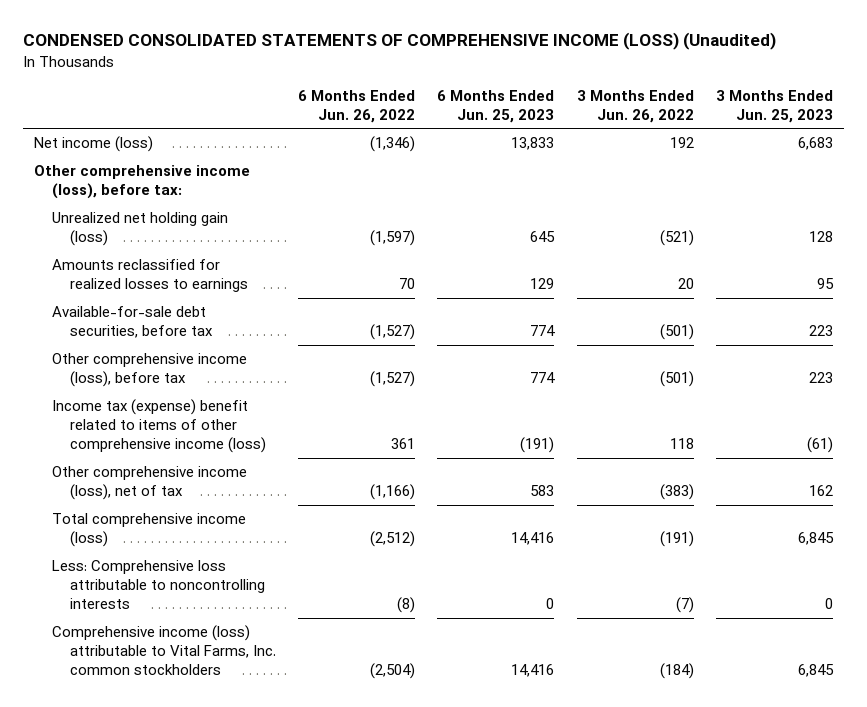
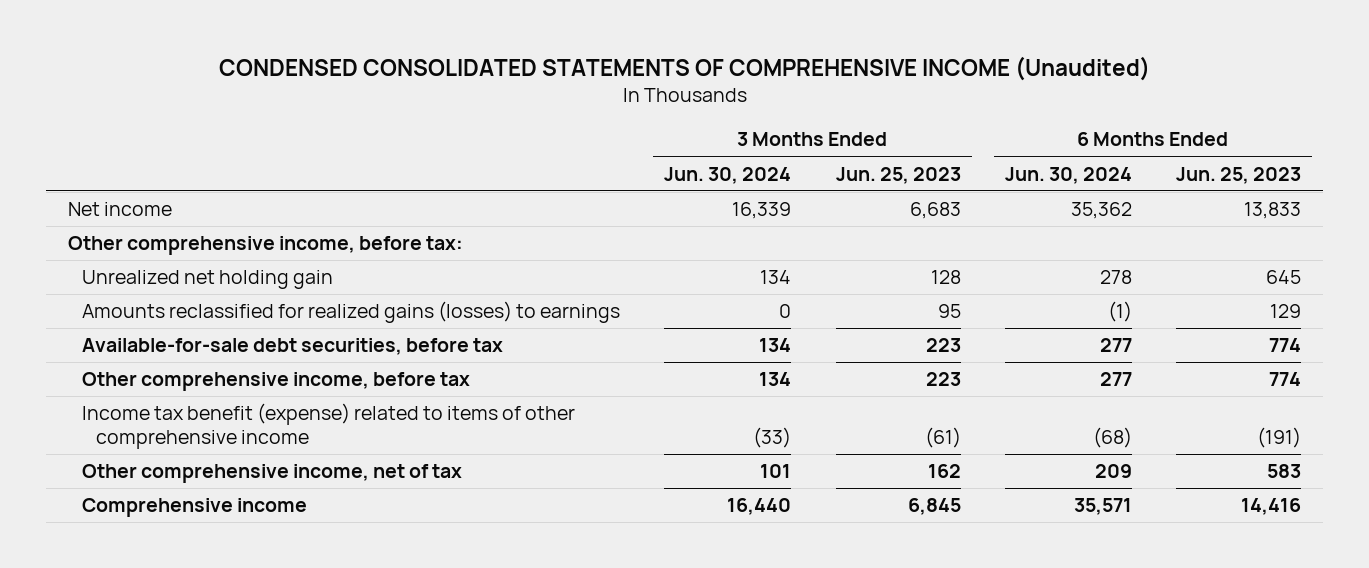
- CONDENSED CONSOLIDATED STATEMENTS OF COMPREHENSIVE INCOME (LOSS) (Unaudited)
+ CONDENSED CONSOLIDATED STATEMENTS OF COMPREHENSIVE INCOME (Unaudited)
- | 6 Months Ended Jun. 26, 2022 | 6 Months Ended Jun. 25, 2023 | 3 Months Ended Jun. 26, 2022 | 3 Months Ended Jun. 25, 2023
+ | 3 Months Ended Jun. 30, 2024 | 3 Months Ended Jun. 25, 2023 | 6 Months Ended Jun. 30, 2024 | 6 Months Ended Jun. 25, 2023
- Net income (loss) | (1,346) | 13,833 | 192 | 6,683
- Other comprehensive income (loss), before tax:
- Unrealized net holding gain (loss) | (1,597) | 645 | (521) | 128
- Amounts reclassified for realized losses to earnings | 70 | 129 | 20 | 95
+ Net income | 16,339 | 6,683 | 35,362 | 13,833
+ Other comprehensive income, before tax:
+ Unrealized net holding gain | 134 | 128 | 278 | 645
+ Amounts reclassified for realized gains (losses) to earnings | 0 | 95 | (1) | 129
- Other comprehensive income (loss), before tax | (1,527) | 774 | (501) | 223
- Income tax (expense) benefit related to items of other comprehensive income (loss) | 361 | (191) | 118 | (61)
- Other comprehensive income (loss), net of tax | (1,166) | 583 | (383) | 162
- Total comprehensive income (loss) | (2,512) | 14,416 | (191) | 6,845
- Less: Comprehensive loss attributable to noncontrolling interests | (8) | 0 | (7) | 0
- Comprehensive income (loss) attributable to Vital Farms, Inc. common stockholders | (2,504) | 14,416 | (184) | 6,845
+ Other comprehensive income, before tax | 134 | 223 | 277 | 774
+ Income tax benefit (expense) related to items of other comprehensive income | (33) | (61) | (68) | (191)
+ Other comprehensive income, net of tax | 101 | 162 | 209 | 583
+ Comprehensive income | 16,440 | 6,845 | 35,571 | 14,416

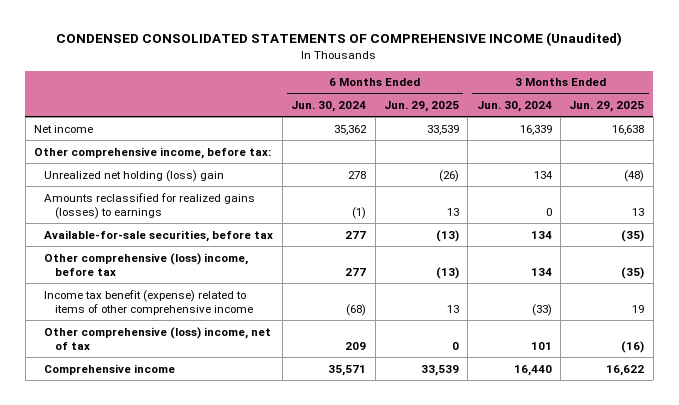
- | 3 Months Ended Jun. 30, 2024 | 3 Months Ended Jun. 25, 2023 | 6 Months Ended Jun. 30, 2024 | 6 Months Ended Jun. 25, 2023
+ | 6 Months Ended Jun. 30, 2024 | 6 Months Ended Jun. 29, 2025 | 3 Months Ended Jun. 30, 2024 | 3 Months Ended Jun. 29, 2025
- Unrealized net holding gain | 134 | 128 | 278 | 645
+ Unrealized net holding (loss) gain | 278 | (26) | 134 | (48)
- Available-for-sale debt securities, before tax | 134 | 223 | 277 | 774
- Other comprehensive income, before tax | 134 | 223 | 277 | 774
+ Available-for-sale securities, before tax | 277 | (13) | 134 | (35)
+ Other comprehensive (loss) income, before tax | 277 | (13) | 134 | (35)
- Other comprehensive income, net of tax | 101 | 162 | 209 | 583
+ Other comprehensive (loss) income, net of tax | 209 | 0 | 101 | (16)

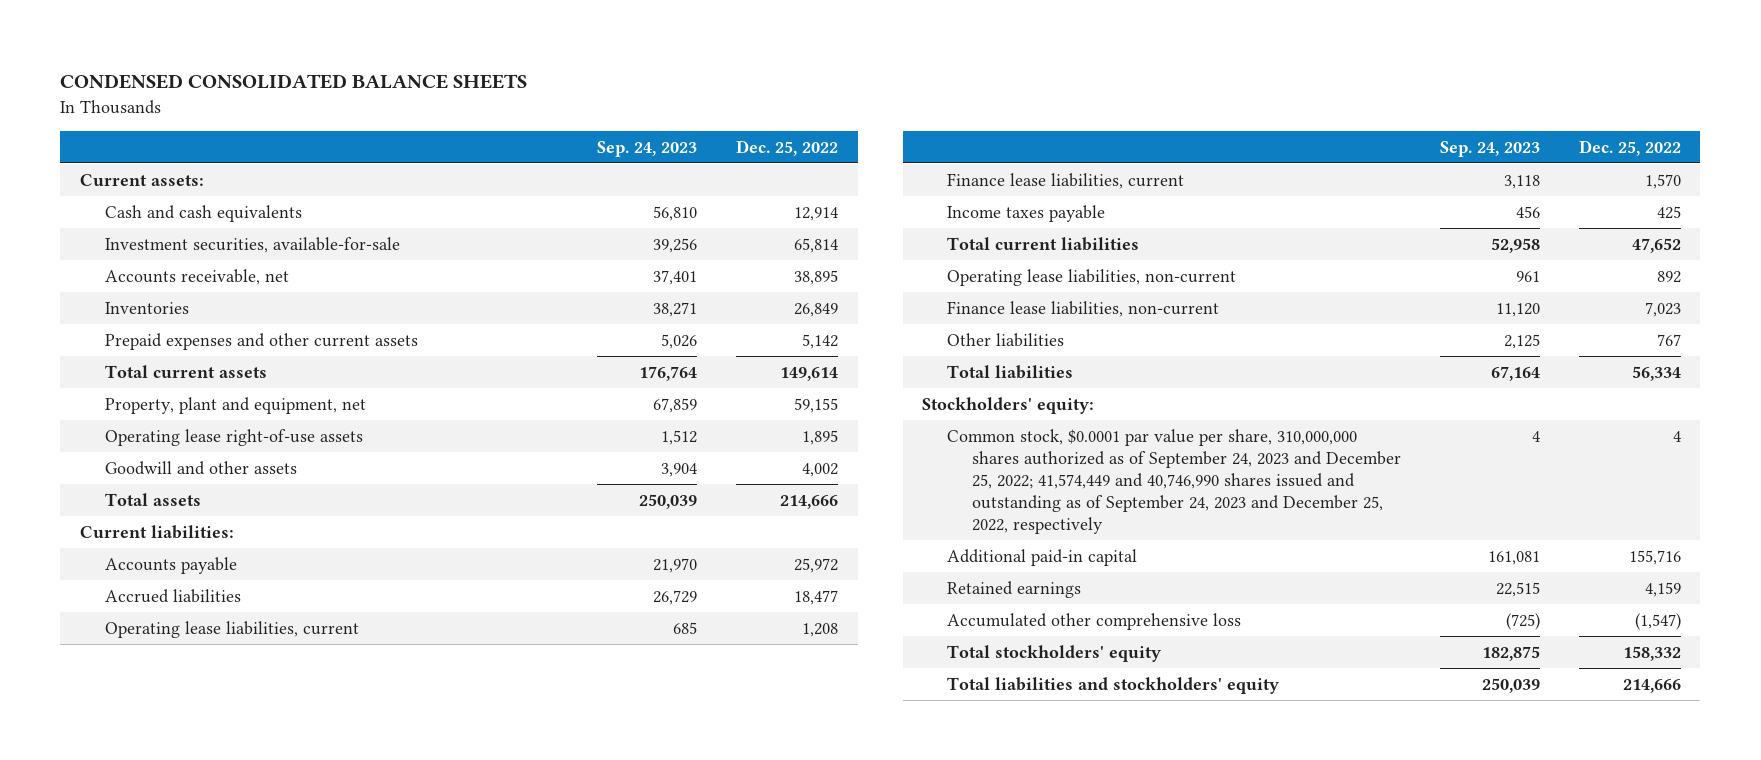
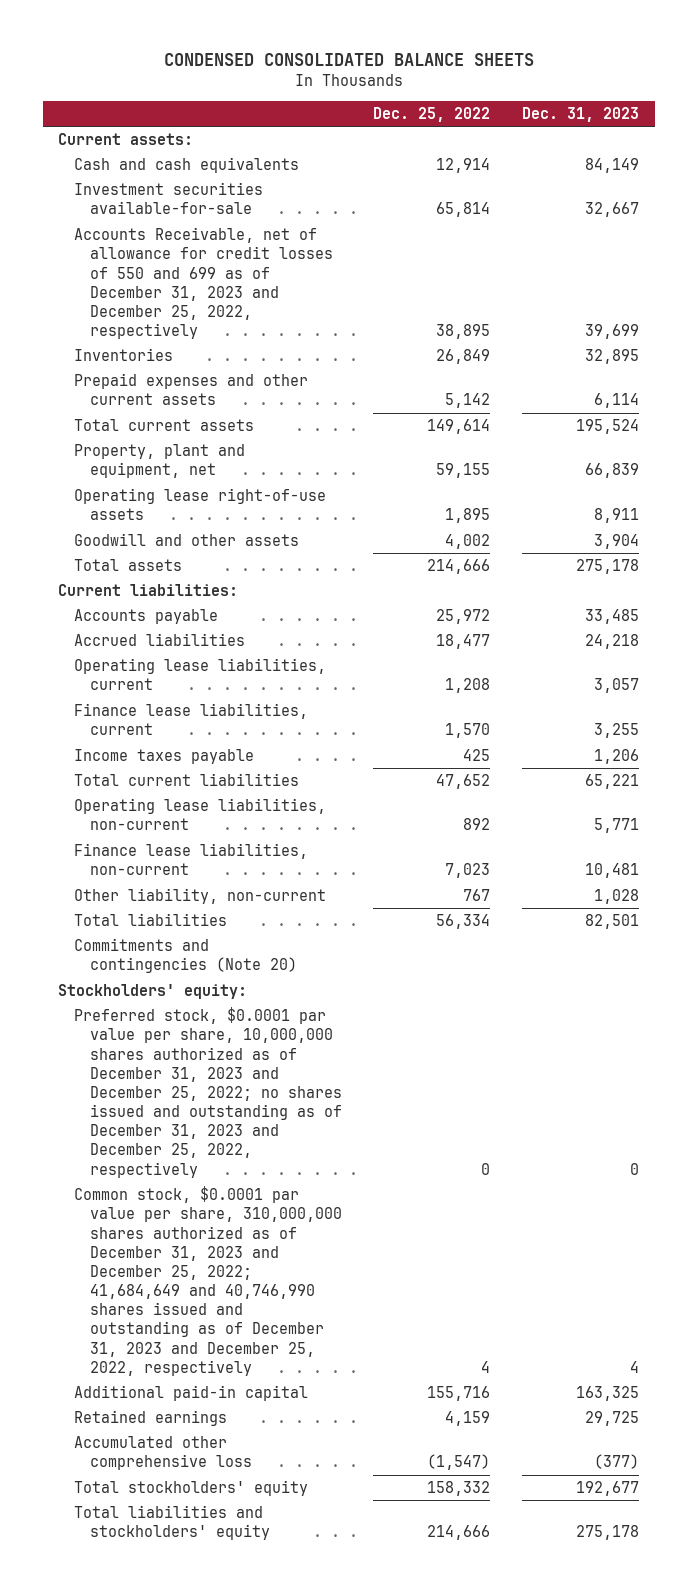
- | Sep. 24, 2023 | Dec. 25, 2022
+ | Dec. 25, 2022 | Dec. 31, 2023
- Investment securities, available-for-sale | 39,256 | 65,814
- Accounts receivable, net | 37,401 | 38,895
+ Investment securities available-for-sale | 65,814 | 32,667
+ Accounts Receivable, net of allowance for credit losses of 550 and 699 as of December 31, 2023 and December 25, 2022, respectively | 38,895 | 39,699
- Other liabilities | 2,125 | 767
+ Other liability, non-current | 767 | 1,028
+ Commitments and contingencies (Note 20)
- Common stock, $0.0001 par value per share, 310,000,000 shares authorized as of September 24, 2023 and December 25, 2022; 41,574,449 and 40,746,990 shares issued and outstanding as of September 24, 2023 and December 25, 2022, respectively | 4 | 4
+ Preferred stock, $0.0001 par value per share, 10,000,000 shares authorized as of December 31, 2023 and December 25, 2022; no shares issued and outstanding as of December 31, 2023 and December 25, 2022, respectively | 0 | 0
+ Common stock, $0.0001 par value per share, 310,000,000 shares authorized as of December 31, 2023 and December 25, 2022; 41,684,649 and 40,746,990 shares issued and outstanding as of December 31, 2023 and December 25, 2022, respectively | 4 | 4

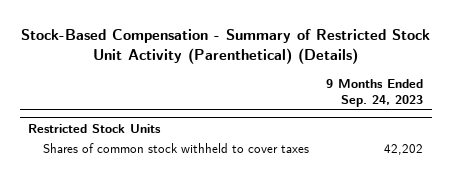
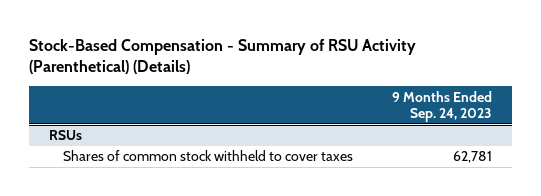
- Stock-Based Compensation - Summary of Restricted Stock Unit Activity (Parenthetical) (Details)
+ Stock-Based Compensation - Summary of RSU Activity (Parenthetical) (Details)
- Restricted Stock Units
- Shares of common stock withheld to cover taxes | 42,202
+ RSUs
+ Shares of common stock withheld to cover taxes | 62,781

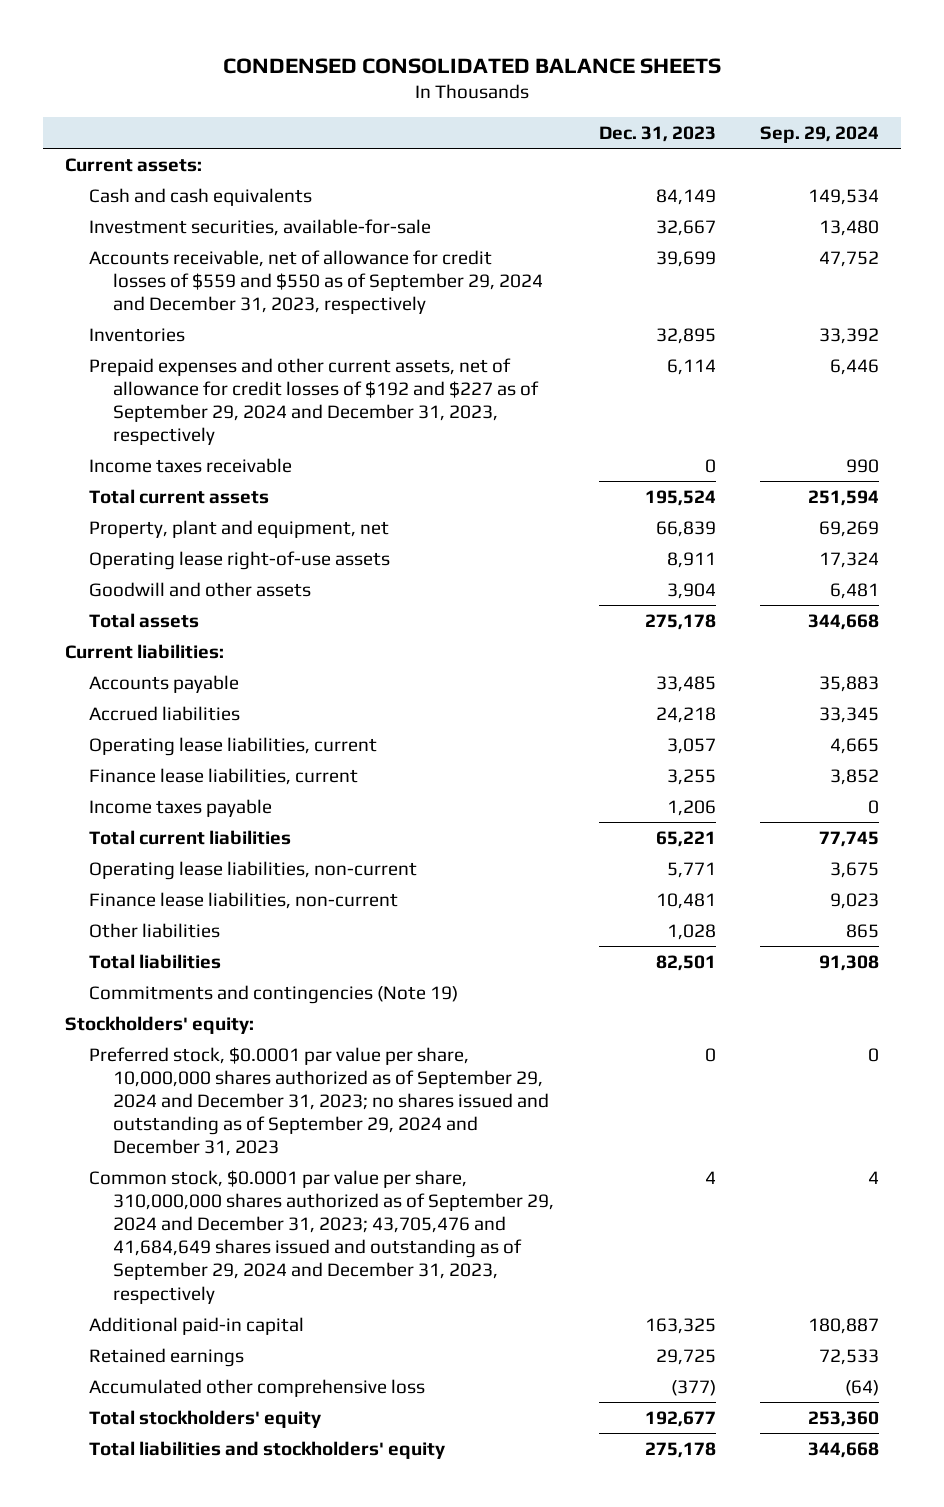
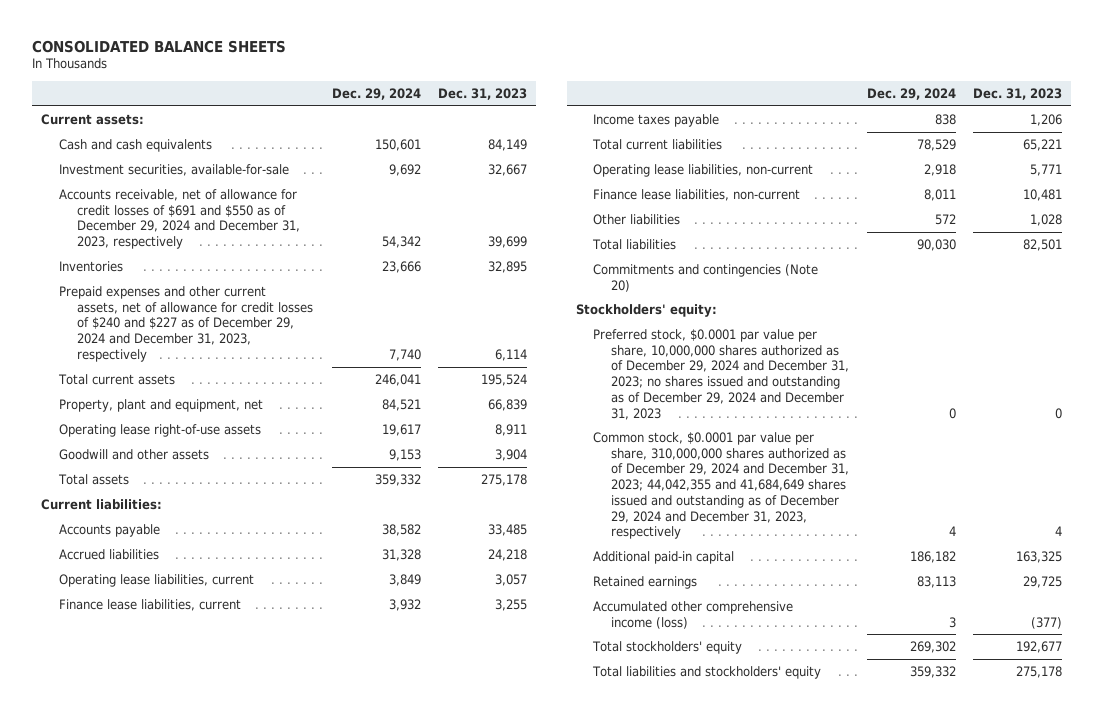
- CONDENSED CONSOLIDATED BALANCE SHEETS
+ CONSOLIDATED BALANCE SHEETS
- | Dec. 31, 2023 | Sep. 29, 2024
+ | Dec. 29, 2024 | Dec. 31, 2023
- Accounts receivable, net of allowance for credit losses of $559 and $550 as of September 29, 2024 and December 31, 2023, respectively | 39,699 | 47,752
+ Accounts receivable, net of allowance for credit losses of $691 and $550 as of December 29, 2024 and December 31, 2023, respectively | 54,342 | 39,699
- Prepaid expenses and other current assets, net of allowance for credit losses of $192 and $227 as of September 29, 2024 and December 31, 2023, respectively | 6,114 | 6,446
- Income taxes receivable | 0 | 990
+ Prepaid expenses and other current assets, net of allowance for credit losses of $240 and $227 as of December 29, 2024 and December 31, 2023, respectively | 7,740 | 6,114
- Commitments and contingencies (Note 19)
+ Commitments and contingencies (Note 20)
- Preferred stock, $0.0001 par value per share, 10,000,000 shares authorized as of September 29, 2024 and December 31, 2023; no shares issued and outstanding as of September 29, 2024 and December 31, 2023 | 0 | 0
- Common stock, $0.0001 par value per share, 310,000,000 shares authorized as of September 29, 2024 and December 31, 2023; 43,705,476 and 41,684,649 shares issued and outstanding as of September 29, 2024 and December 31, 2023, respectively | 4 | 4
+ Preferred stock, $0.0001 par value per share, 10,000,000 shares authorized as of December 29, 2024 and December 31, 2023; no shares issued and outstanding as of December 29, 2024 and December 31, 2023 | 0 | 0
+ Common stock, $0.0001 par value per share, 310,000,000 shares authorized as of December 29, 2024 and December 31, 2023; 44,042,355 and 41,684,649 shares issued and outstanding as of December 29, 2024 and December 31, 2023, respectively | 4 | 4
- Accumulated other comprehensive loss | (377) | (64)
+ Accumulated other comprehensive income (loss) | 3 | (377)

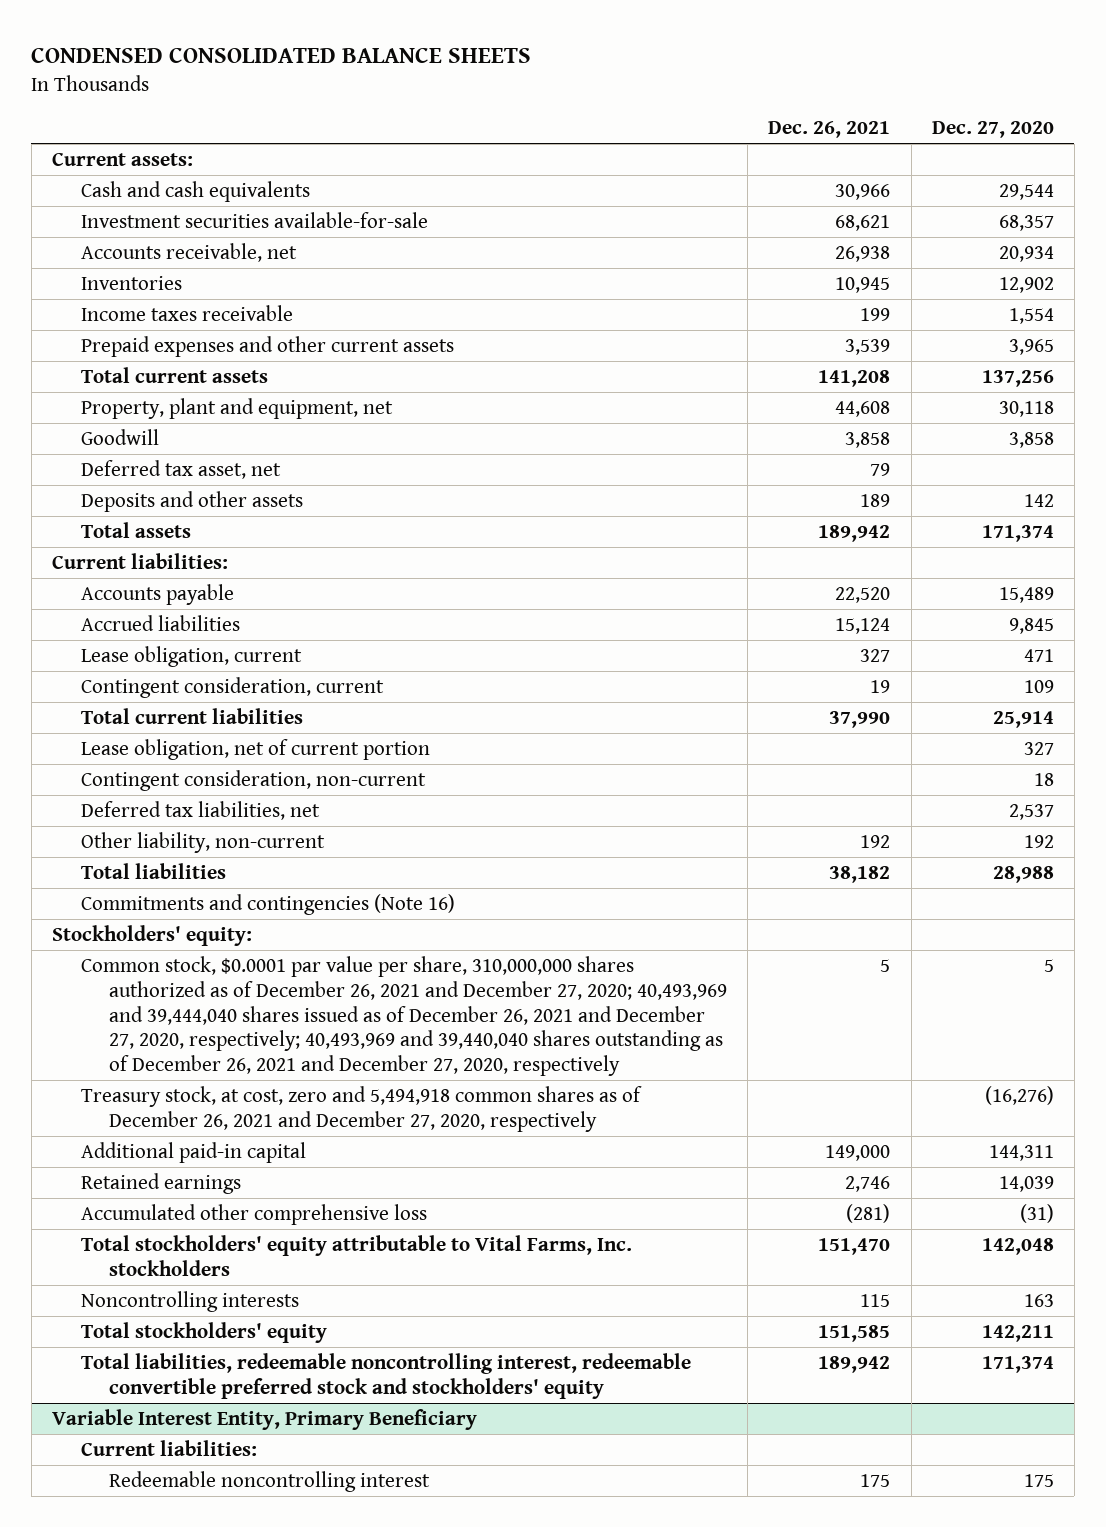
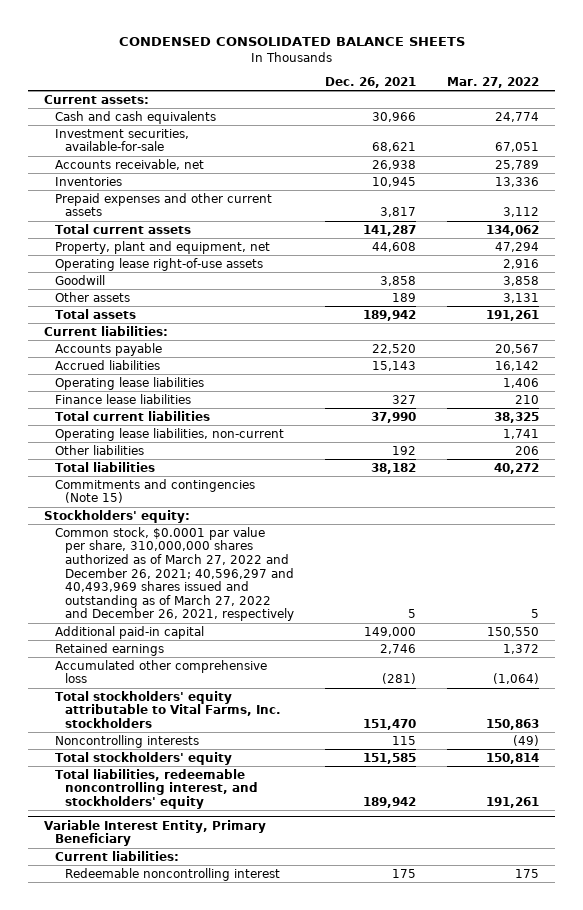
- | Dec. 26, 2021 | Dec. 27, 2020
+ | Dec. 26, 2021 | Mar. 27, 2022
- Investment securities available-for-sale | 68,621 | 68,357
+ Investment securities, available-for-sale | 68,621 | 67,051
- Income taxes receivable | 199 | 1,554
- Prepaid expenses and other current assets | 3,539 | 3,965
- Total current assets | 141,208 | 137,256
+ Prepaid expenses and other current assets | 3,817 | 3,112
+ Total current assets | 141,287 | 134,062
+ Operating lease right-of-use assets | | 2,916
- Deferred tax asset, net | 79 |
- Deposits and other assets | 189 | 142
+ Other assets | 189 | 3,131
- Accrued liabilities | 15,124 | 9,845
- Lease obligation, current | 327 | 471
- Contingent consideration, current | 19 | 109
+ Accrued liabilities | 15,143 | 16,142
+ Operating lease liabilities | | 1,406
+ Finance lease liabilities | 327 | 210
- Lease obligation, net of current portion | | 327
- Contingent consideration, non-current | | 18
- Deferred tax liabilities, net | | 2,537
- Other liability, non-current | 192 | 192
+ Operating lease liabilities, non-current | | 1,741
+ Other liabilities | 192 | 206
- Commitments and contingencies (Note 16)
+ Commitments and contingencies (Note 15)
- Common stock, $0.0001 par value per share, 310,000,000 shares authorized as of December 26, 2021 and December 27, 2020; 40,493,969 and 39,444,040 shares issued as of December 26, 2021 and December 27, 2020, respectively; 40,493,969 and 39,440,040 shares outstanding as of December 26, 2021 and December 27, 2020, respectively | 5 | 5
- Treasury stock, at cost, zero and 5,494,918 common shares as of December 26, 2021 and December 27, 2020, respectively | | (16,276)
+ Common stock, $0.0001 par value per share, 310,000,000 shares authorized as of March 27, 2022 and December 26, 2021; 40,596,297 and 40,493,969 shares issued and outstanding as of March 27, 2022 and December 26, 2021, respectively | 5 | 5
- Total liabilities, redeemable noncontrolling interest, redeemable convertible preferred stock and stockholders' equity | 189,942 | 171,374
+ Total liabilities, redeemable noncontrolling interest, and stockholders' equity | 189,942 | 191,261

